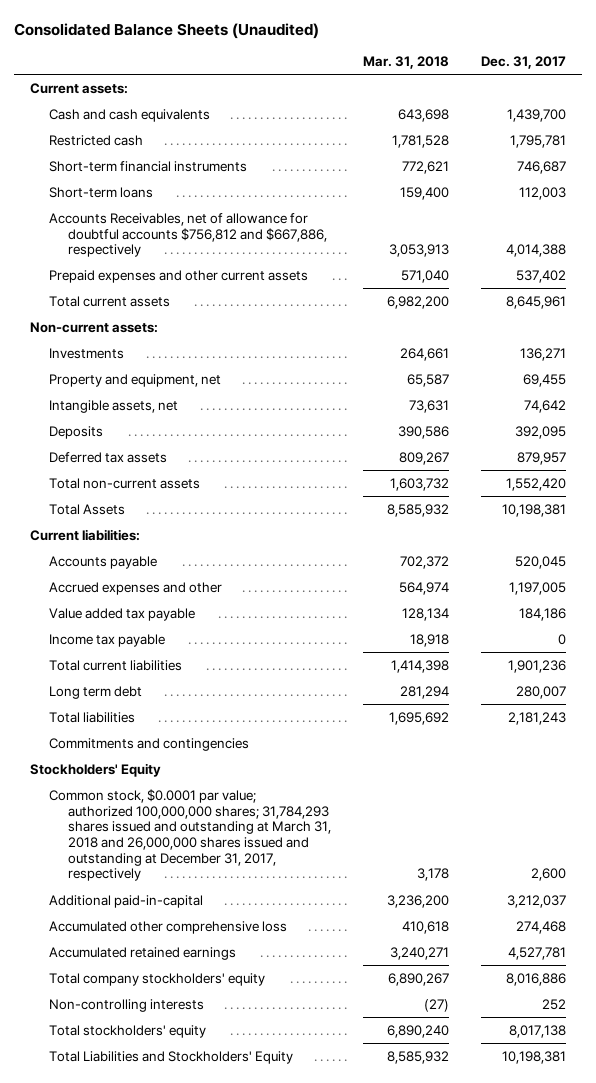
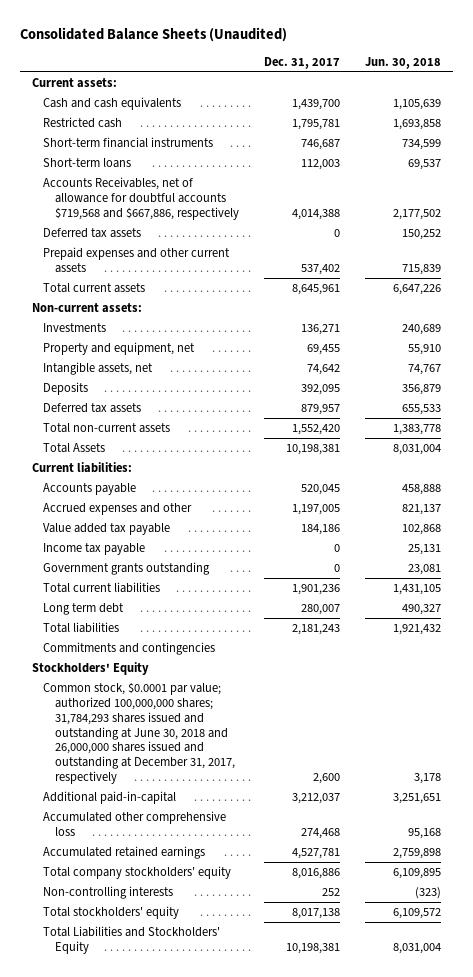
- | Mar. 31, 2018 | Dec. 31, 2017
+ | Dec. 31, 2017 | Jun. 30, 2018
- Accounts Receivables, net of allowance for doubtful accounts $756,812 and $667,886, respectively | 3,053,913 | 4,014,388
+ Accounts Receivables, net of allowance for doubtful accounts $719,568 and $667,886, respectively | 4,014,388 | 2,177,502
+ Deferred tax assets | 0 | 150,252
+ Government grants outstanding | 0 | 23,081
- Common stock, $0.0001 par value; authorized 100,000,000 shares; 31,784,293 shares issued and outstanding at March 31, 2018 and 26,000,000 shares issued and outstanding at December 31, 2017, respectively | 3,178 | 2,600
+ Common stock, $0.0001 par value; authorized 100,000,000 shares; 31,784,293 shares issued and outstanding at June 30, 2018 and 26,000,000 shares issued and outstanding at December 31, 2017, respectively | 2,600 | 3,178

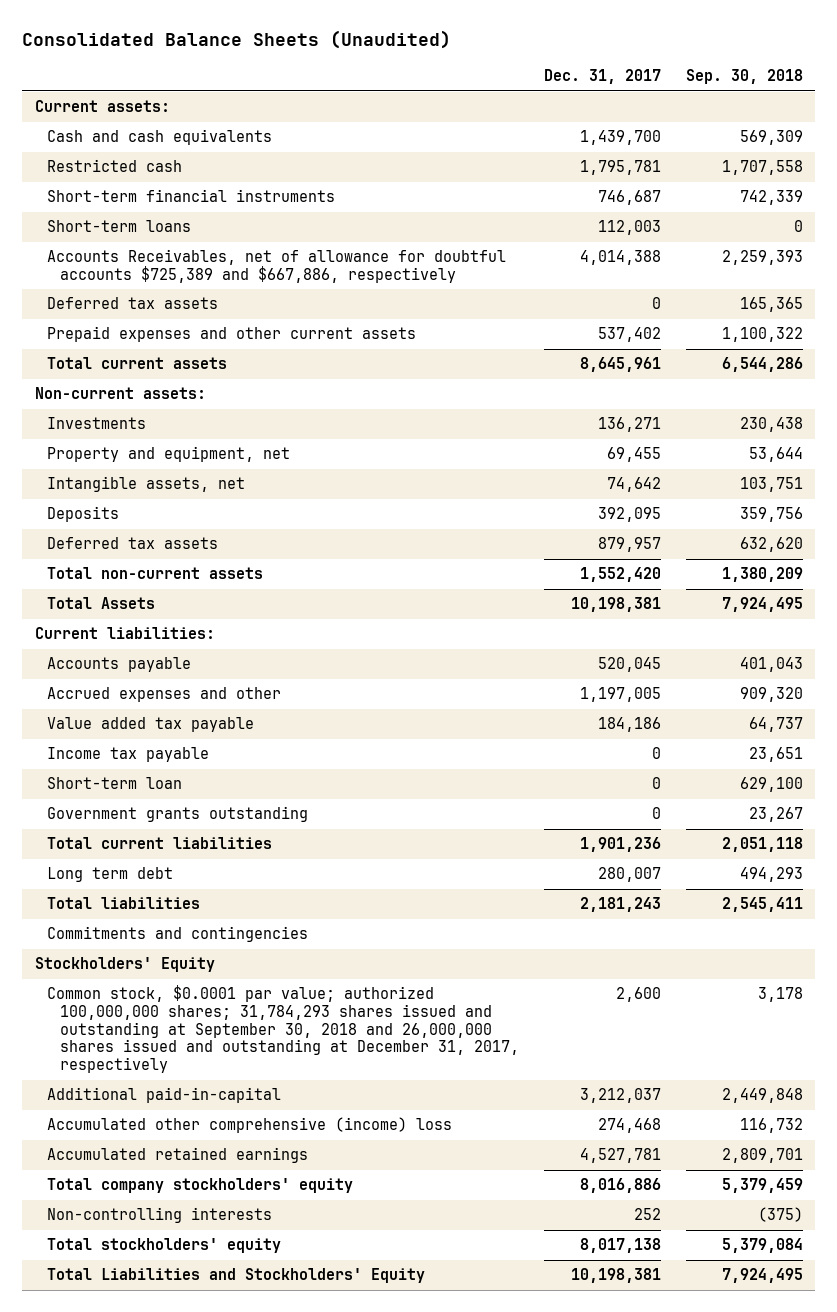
- | Dec. 31, 2017 | Jun. 30, 2018
+ | Dec. 31, 2017 | Sep. 30, 2018
- Accounts Receivables, net of allowance for doubtful accounts $719,568 and $667,886, respectively | 4,014,388 | 2,177,502
+ Accounts Receivables, net of allowance for doubtful accounts $725,389 and $667,886, respectively | 4,014,388 | 2,259,393
+ Short-term loan | 0 | 629,100
- Common stock, $0.0001 par value; authorized 100,000,000 shares; 31,784,293 shares issued and outstanding at June 30, 2018 and 26,000,000 shares issued and outstanding at December 31, 2017, respectively | 2,600 | 3,178
+ Common stock, $0.0001 par value; authorized 100,000,000 shares; 31,784,293 shares issued and outstanding at September 30, 2018 and 26,000,000 shares issued and outstanding at December 31, 2017, respectively | 2,600 | 3,178
- Accumulated other comprehensive loss | 274,468 | 95,168
+ Accumulated other comprehensive (income) loss | 274,468 | 116,732

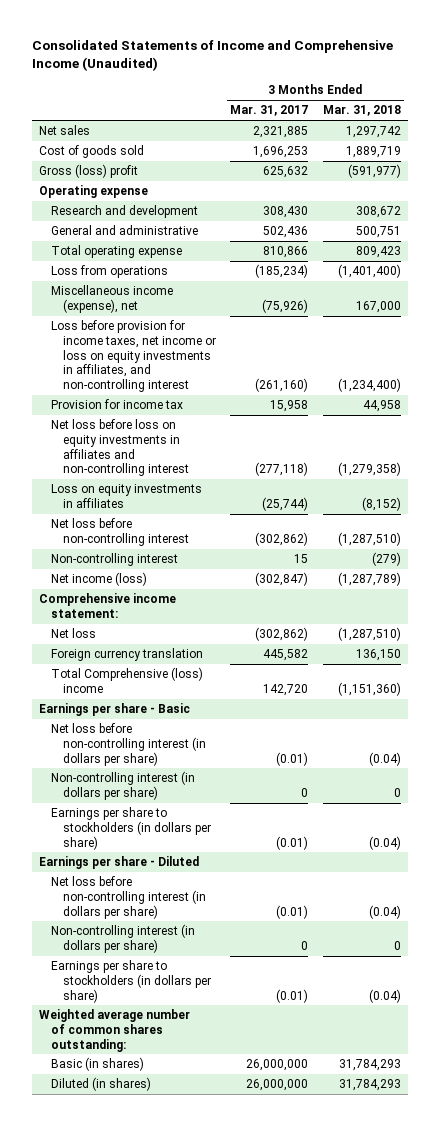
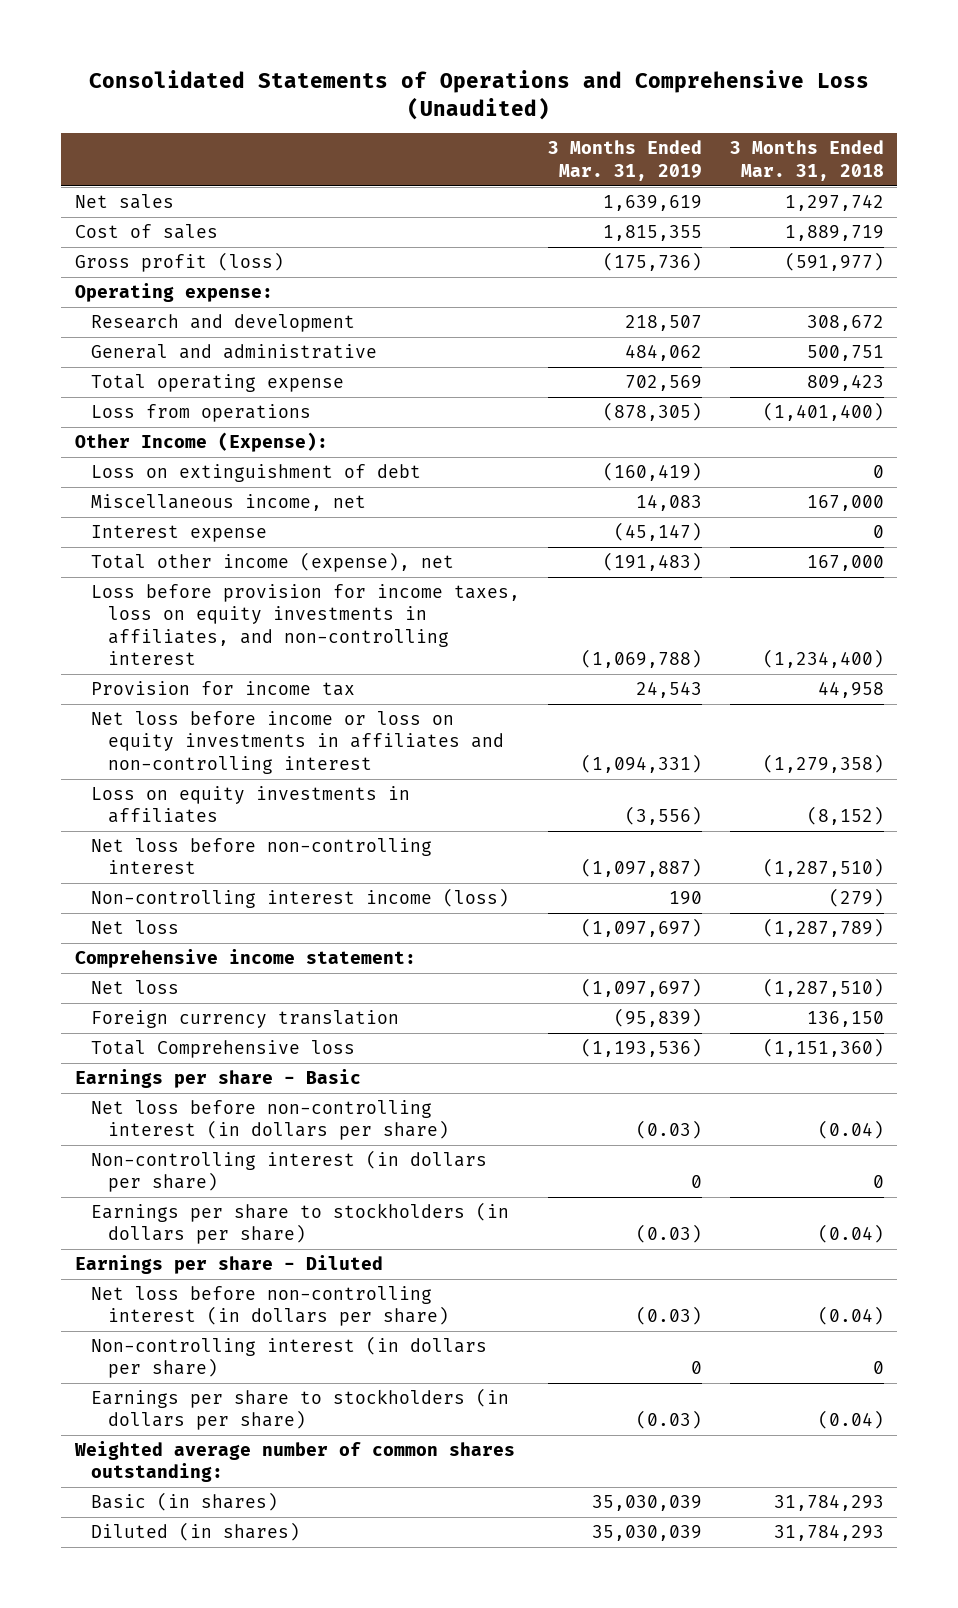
- Consolidated Statements of Income and Comprehensive Income (Unaudited)
+ Consolidated Statements of Operations and Comprehensive Loss (Unaudited)
- | 3 Months Ended Mar. 31, 2017 | 3 Months Ended Mar. 31, 2018
+ | 3 Months Ended Mar. 31, 2019 | 3 Months Ended Mar. 31, 2018
- Cost of goods sold | 1,696,253 | 1,889,719
- Gross (loss) profit | 625,632 | (591,977)
- Operating expense
+ Cost of sales | 1,815,355 | 1,889,719
+ Gross profit (loss) | (175,736) | (591,977)
+ Operating expense:
- Miscellaneous income (expense), net | (75,926) | 167,000
- Loss before provision for income taxes, net income or loss on equity investments in affiliates, and non-controlling interest | (261,160) | (1,234,400)
+ Other Income (Expense):
+ Loss on extinguishment of debt | (160,419) | 0
+ Miscellaneous income, net | 14,083 | 167,000
+ Interest expense | (45,147) | 0
+ Total other income (expense), net | (191,483) | 167,000
+ Loss before provision for income taxes, loss on equity investments in affiliates, and non-controlling interest | (1,069,788) | (1,234,400)
- Net loss before loss on equity investments in affiliates and non-controlling interest | (277,118) | (1,279,358)
+ Net loss before income or loss on equity investments in affiliates and non-controlling interest | (1,094,331) | (1,279,358)
- Non-controlling interest | 15 | (279)
- Net income (loss) | (302,847) | (1,287,789)
+ Non-controlling interest income (loss) | 190 | (279)
+ Net loss | (1,097,697) | (1,287,789)
- Total Comprehensive (loss) income | 142,720 | (1,151,360)
+ Total Comprehensive loss | (1,193,536) | (1,151,360)

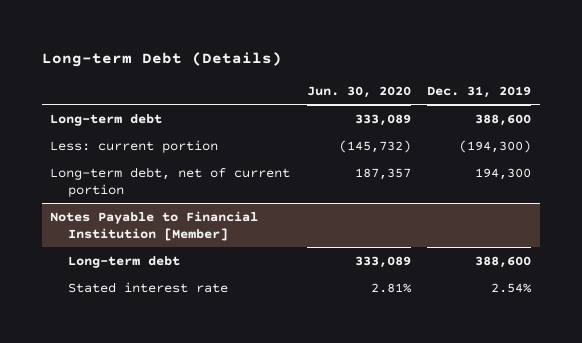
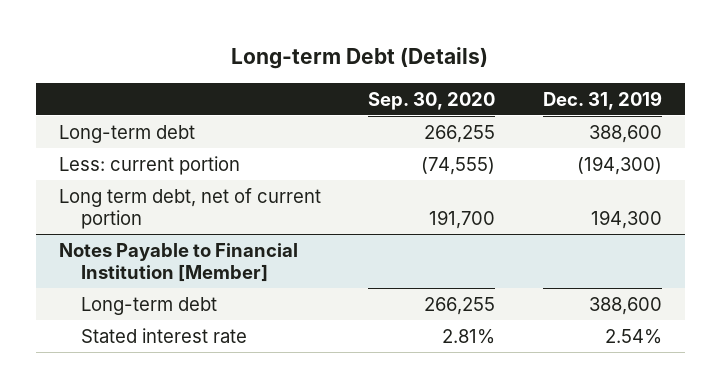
- | Jun. 30, 2020 | Dec. 31, 2019
+ | Sep. 30, 2020 | Dec. 31, 2019
- Long-term debt, net of current portion | 187,357 | 194,300
+ Long term debt, net of current portion | 191,700 | 194,300

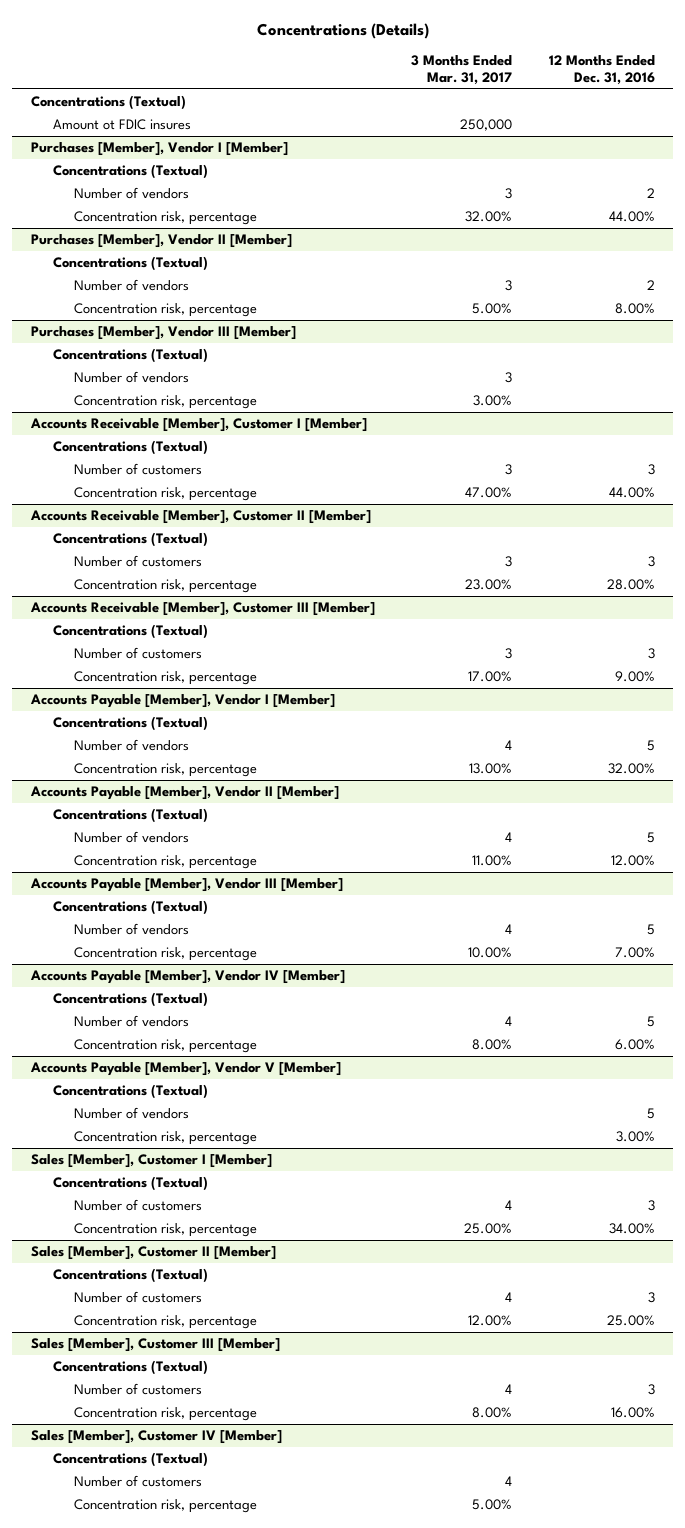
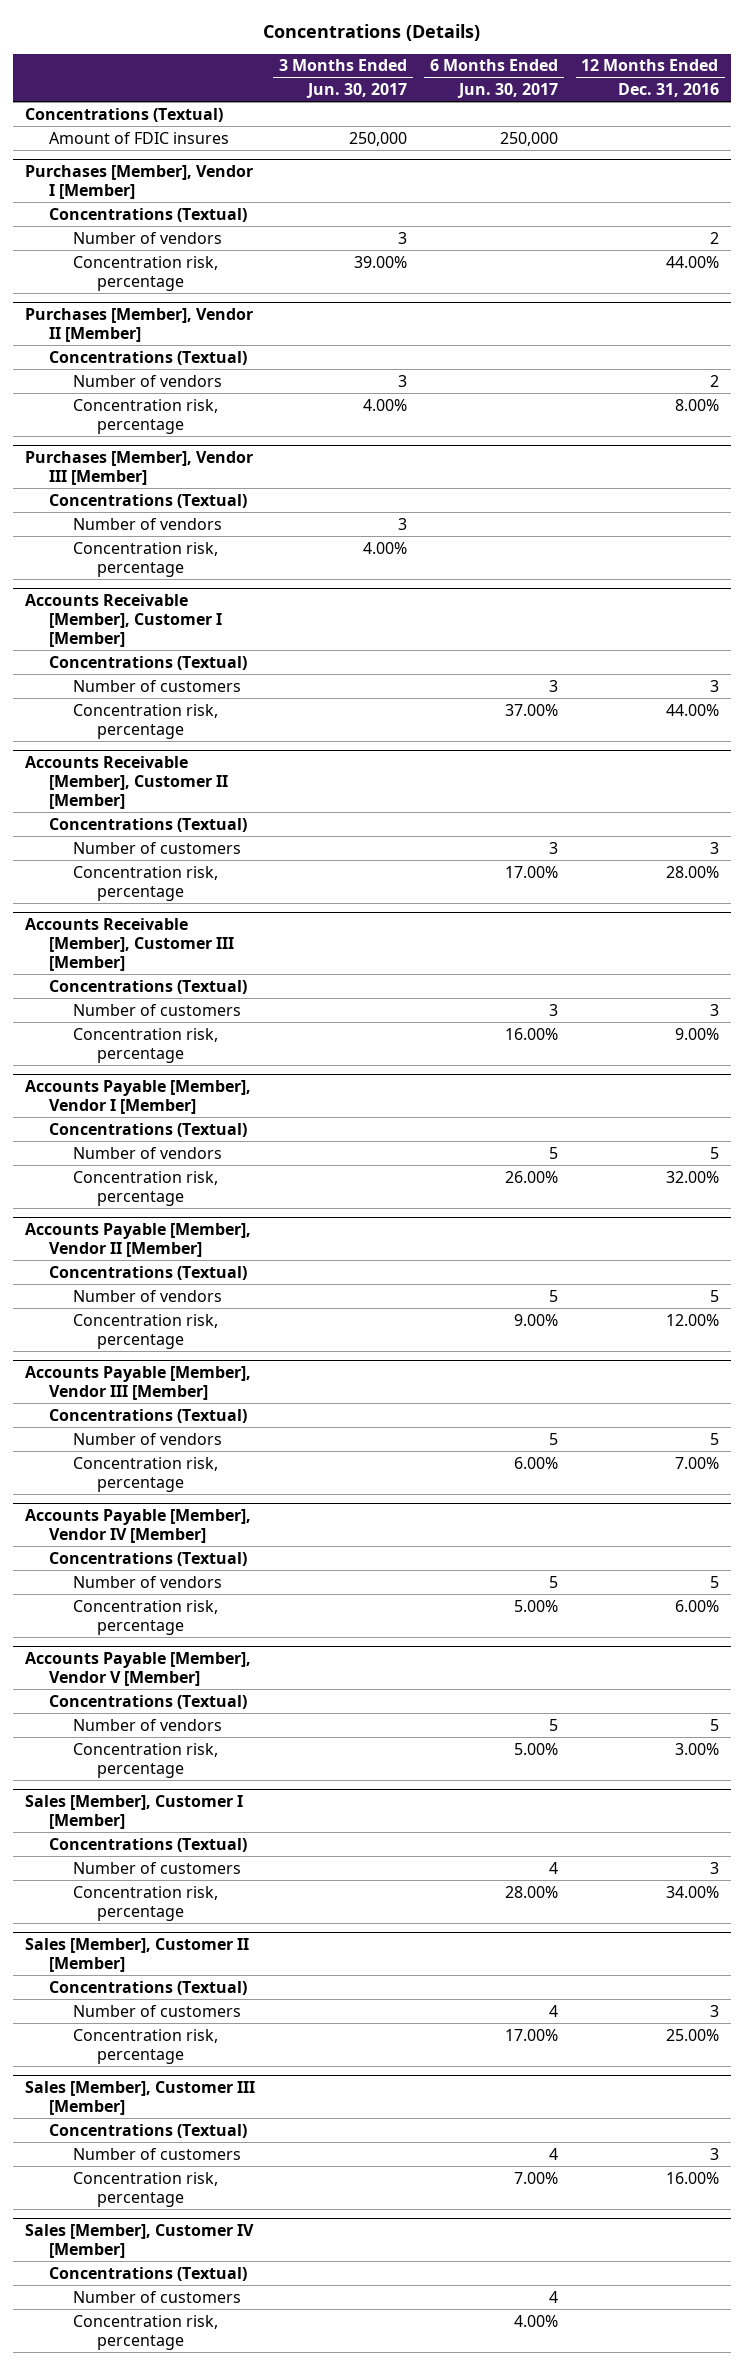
- | 3 Months Ended Mar. 31, 2017 | 12 Months Ended Dec. 31, 2016
+ | 3 Months Ended Jun. 30, 2017 | 6 Months Ended Jun. 30, 2017 | 12 Months Ended Dec. 31, 2016
- Amount ot FDIC insures | 250,000 |
+ Amount of FDIC insures | 250,000 | 250,000 |

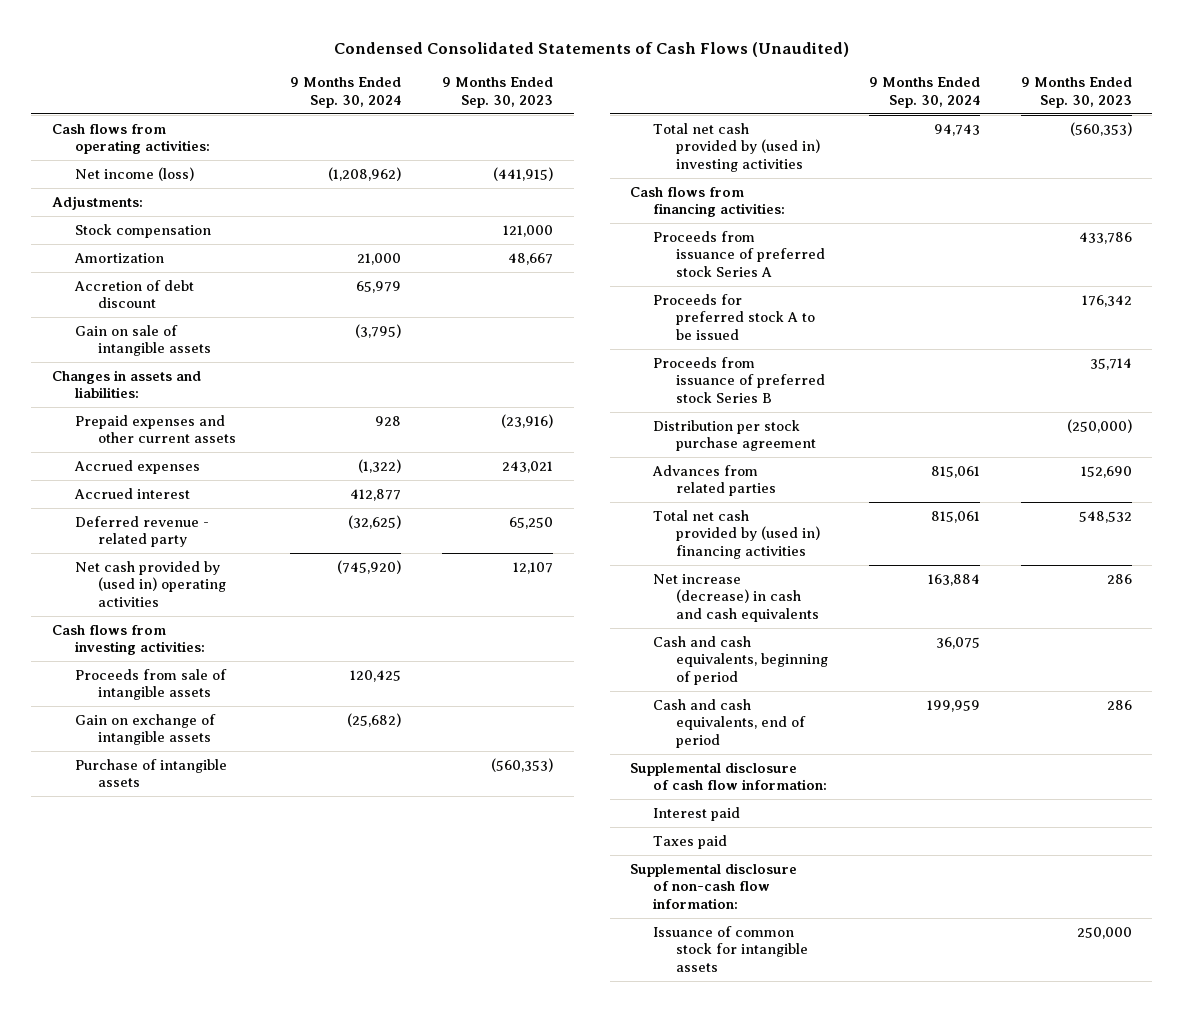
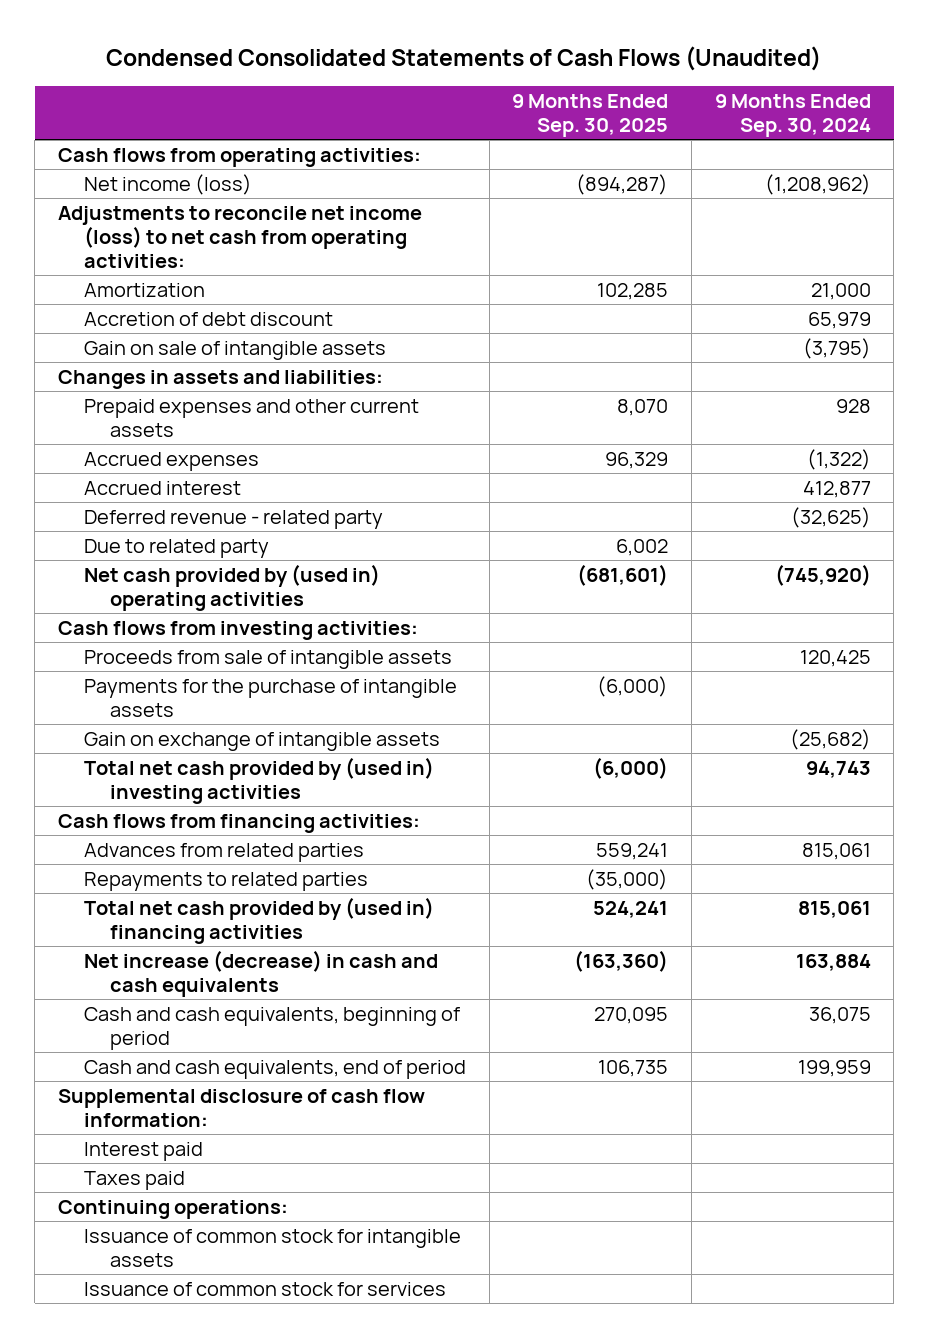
- | 9 Months Ended Sep. 30, 2024 | 9 Months Ended Sep. 30, 2023
+ | 9 Months Ended Sep. 30, 2025 | 9 Months Ended Sep. 30, 2024
- Adjustments:
- Stock compensation | | 121,000
+ Adjustments to reconcile net income (loss) to net cash from operating activities:
+ Due to related party | 6,002 |
+ Payments for the purchase of intangible assets | (6,000) |
- Purchase of intangible assets | | (560,353)
- Proceeds from issuance of preferred stock Series A | | 433,786
- Proceeds for preferred stock A to be issued | | 176,342
- Proceeds from issuance of preferred stock Series B | | 35,714
- Distribution per stock purchase agreement | | (250,000)
+ Repayments to related parties | (35,000) |
- Supplemental disclosure of non-cash flow information:
+ Continuing operations:
+ Issuance of common stock for services

